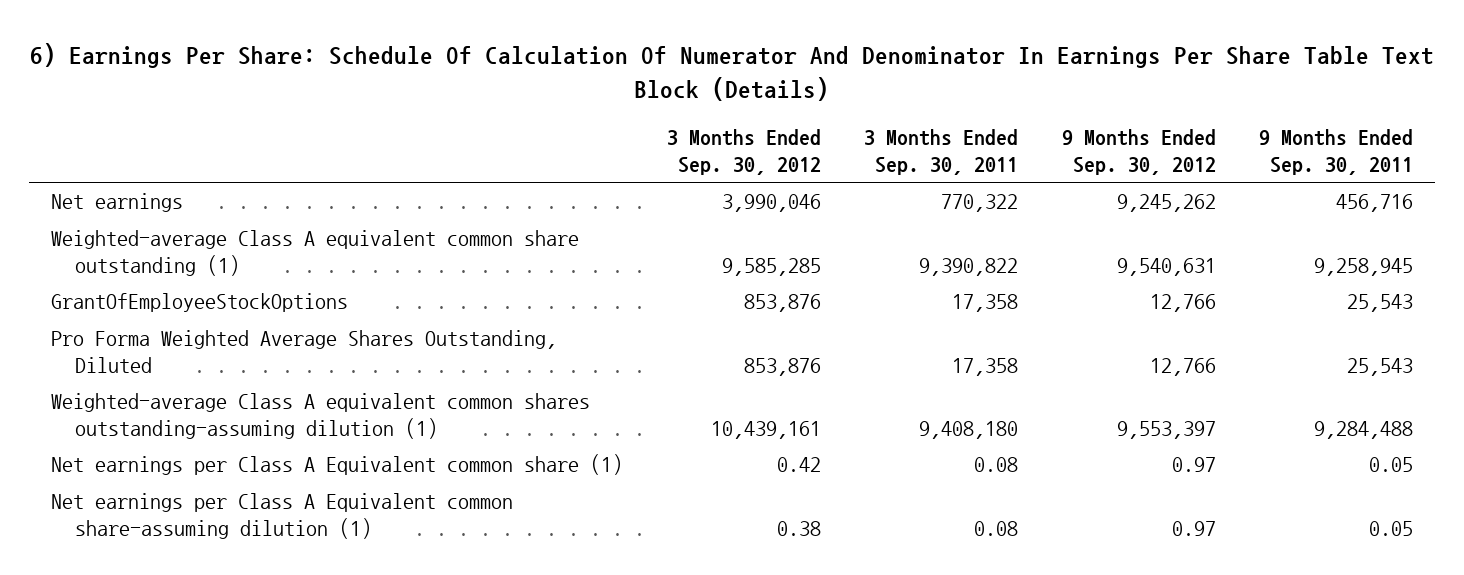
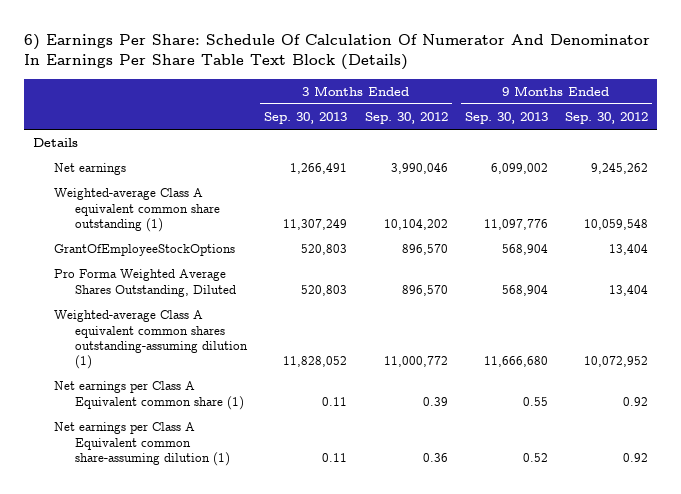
- | 3 Months Ended Sep. 30, 2012 | 3 Months Ended Sep. 30, 2011 | 9 Months Ended Sep. 30, 2012 | 9 Months Ended Sep. 30, 2011
+ | 3 Months Ended Sep. 30, 2013 | 3 Months Ended Sep. 30, 2012 | 9 Months Ended Sep. 30, 2013 | 9 Months Ended Sep. 30, 2012
+ Details
- Weighted-average Class A equivalent common share outstanding (1) | 9,585,285 | 9,390,822 | 9,540,631 | 9,258,945
- GrantOfEmployeeStockOptions | 853,876 | 17,358 | 12,766 | 25,543
- Pro Forma Weighted Average Shares Outstanding, Diluted | 853,876 | 17,358 | 12,766 | 25,543
- Weighted-average Class A equivalent common shares outstanding-assuming dilution (1) | 10,439,161 | 9,408,180 | 9,553,397 | 9,284,488
- Net earnings per Class A Equivalent common share (1) | 0.42 | 0.08 | 0.97 | 0.05
- Net earnings per Class A Equivalent common share-assuming dilution (1) | 0.38 | 0.08 | 0.97 | 0.05
+ Weighted-average Class A equivalent common share outstanding (1) | 11,307,249 | 10,104,202 | 11,097,776 | 10,059,548
+ GrantOfEmployeeStockOptions | 520,803 | 896,570 | 568,904 | 13,404
+ Pro Forma Weighted Average Shares Outstanding, Diluted | 520,803 | 896,570 | 568,904 | 13,404
+ Weighted-average Class A equivalent common shares outstanding-assuming dilution (1) | 11,828,052 | 11,000,772 | 11,666,680 | 10,072,952
+ Net earnings per Class A Equivalent common share (1) | 0.11 | 0.39 | 0.55 | 0.92
+ Net earnings per Class A Equivalent common share-assuming dilution (1) | 0.11 | 0.36 | 0.52 | 0.92

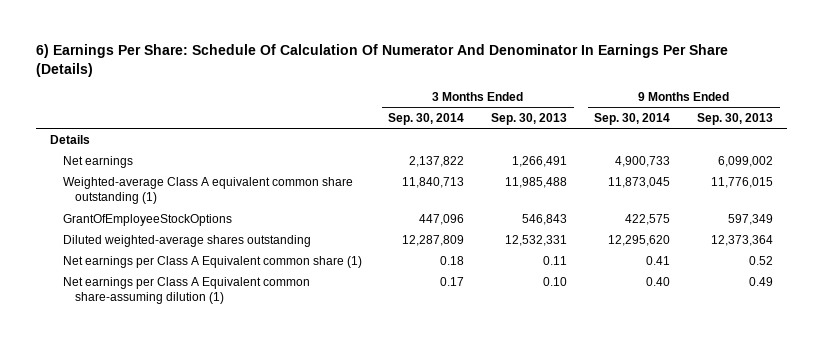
- 6) Earnings Per Share: Schedule Of Calculation Of Numerator And Denominator In Earnings Per Share Table Text Block (Details)
+ 6) Earnings Per Share: Schedule Of Calculation Of Numerator And Denominator In Earnings Per Share (Details)
- | 3 Months Ended Sep. 30, 2013 | 3 Months Ended Sep. 30, 2012 | 9 Months Ended Sep. 30, 2013 | 9 Months Ended Sep. 30, 2012
+ | 3 Months Ended Sep. 30, 2014 | 3 Months Ended Sep. 30, 2013 | 9 Months Ended Sep. 30, 2014 | 9 Months Ended Sep. 30, 2013
- Weighted-average Class A equivalent common share outstanding (1) | 11,307,249 | 10,104,202 | 11,097,776 | 10,059,548
- GrantOfEmployeeStockOptions | 520,803 | 896,570 | 568,904 | 13,404
- Pro Forma Weighted Average Shares Outstanding, Diluted | 520,803 | 896,570 | 568,904 | 13,404
- Weighted-average Class A equivalent common shares outstanding-assuming dilution (1) | 11,828,052 | 11,000,772 | 11,666,680 | 10,072,952
- Net earnings per Class A Equivalent common share (1) | 0.11 | 0.39 | 0.55 | 0.92
- Net earnings per Class A Equivalent common share-assuming dilution (1) | 0.11 | 0.36 | 0.52 | 0.92
+ Weighted-average Class A equivalent common share outstanding (1) | 11,840,713 | 11,985,488 | 11,873,045 | 11,776,015
+ GrantOfEmployeeStockOptions | 447,096 | 546,843 | 422,575 | 597,349
+ Diluted weighted-average shares outstanding | 12,287,809 | 12,532,331 | 12,295,620 | 12,373,364
+ Net earnings per Class A Equivalent common share (1) | 0.18 | 0.11 | 0.41 | 0.52
+ Net earnings per Class A Equivalent common share-assuming dilution (1) | 0.17 | 0.10 | 0.40 | 0.49

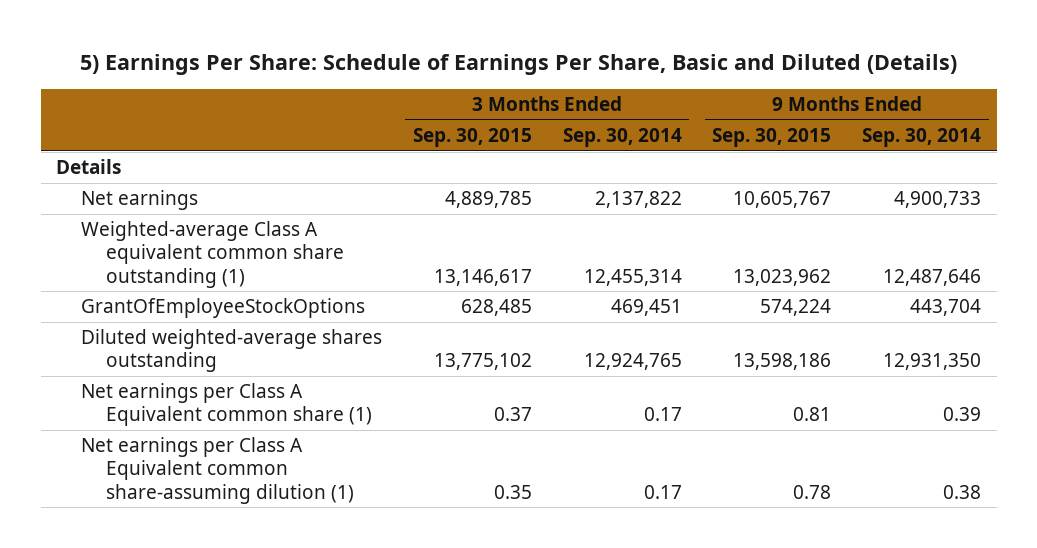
- 6) Earnings Per Share: Schedule Of Calculation Of Numerator And Denominator In Earnings Per Share (Details)
+ 5) Earnings Per Share: Schedule of Earnings Per Share, Basic and Diluted (Details)
- | 3 Months Ended Sep. 30, 2014 | 3 Months Ended Sep. 30, 2013 | 9 Months Ended Sep. 30, 2014 | 9 Months Ended Sep. 30, 2013
+ | 3 Months Ended Sep. 30, 2015 | 3 Months Ended Sep. 30, 2014 | 9 Months Ended Sep. 30, 2015 | 9 Months Ended Sep. 30, 2014
- Weighted-average Class A equivalent common share outstanding (1) | 11,840,713 | 11,985,488 | 11,873,045 | 11,776,015
- GrantOfEmployeeStockOptions | 447,096 | 546,843 | 422,575 | 597,349
- Diluted weighted-average shares outstanding | 12,287,809 | 12,532,331 | 12,295,620 | 12,373,364
- Net earnings per Class A Equivalent common share (1) | 0.18 | 0.11 | 0.41 | 0.52
- Net earnings per Class A Equivalent common share-assuming dilution (1) | 0.17 | 0.10 | 0.40 | 0.49
+ Weighted-average Class A equivalent common share outstanding (1) | 13,146,617 | 12,455,314 | 13,023,962 | 12,487,646
+ GrantOfEmployeeStockOptions | 628,485 | 469,451 | 574,224 | 443,704
+ Diluted weighted-average shares outstanding | 13,775,102 | 12,924,765 | 13,598,186 | 12,931,350
+ Net earnings per Class A Equivalent common share (1) | 0.37 | 0.17 | 0.81 | 0.39
+ Net earnings per Class A Equivalent common share-assuming dilution (1) | 0.35 | 0.17 | 0.78 | 0.38

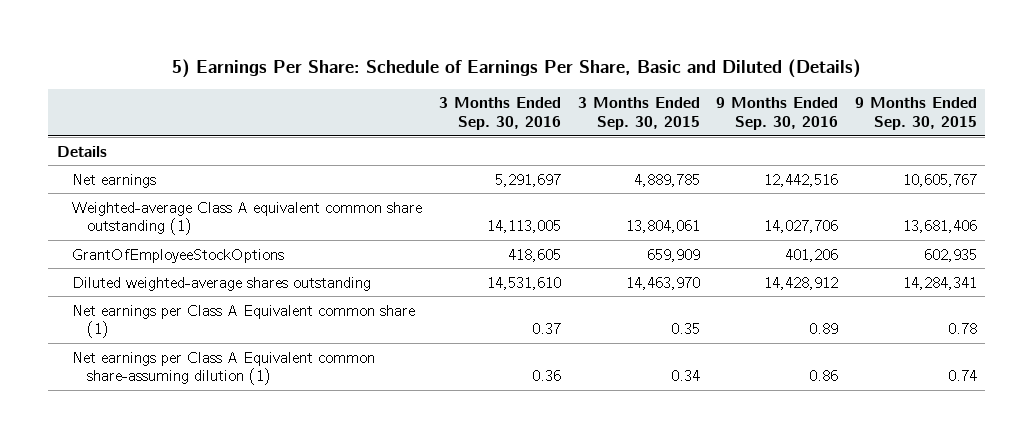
- | 3 Months Ended Sep. 30, 2015 | 3 Months Ended Sep. 30, 2014 | 9 Months Ended Sep. 30, 2015 | 9 Months Ended Sep. 30, 2014
+ | 3 Months Ended Sep. 30, 2016 | 3 Months Ended Sep. 30, 2015 | 9 Months Ended Sep. 30, 2016 | 9 Months Ended Sep. 30, 2015
- Weighted-average Class A equivalent common share outstanding (1) | 13,146,617 | 12,455,314 | 13,023,962 | 12,487,646
- GrantOfEmployeeStockOptions | 628,485 | 469,451 | 574,224 | 443,704
- Diluted weighted-average shares outstanding | 13,775,102 | 12,924,765 | 13,598,186 | 12,931,350
- Net earnings per Class A Equivalent common share (1) | 0.37 | 0.17 | 0.81 | 0.39
- Net earnings per Class A Equivalent common share-assuming dilution (1) | 0.35 | 0.17 | 0.78 | 0.38
+ Weighted-average Class A equivalent common share outstanding (1) | 14,113,005 | 13,804,061 | 14,027,706 | 13,681,406
+ GrantOfEmployeeStockOptions | 418,605 | 659,909 | 401,206 | 602,935
+ Diluted weighted-average shares outstanding | 14,531,610 | 14,463,970 | 14,428,912 | 14,284,341
+ Net earnings per Class A Equivalent common share (1) | 0.37 | 0.35 | 0.89 | 0.78
+ Net earnings per Class A Equivalent common share-assuming dilution (1) | 0.36 | 0.34 | 0.86 | 0.74

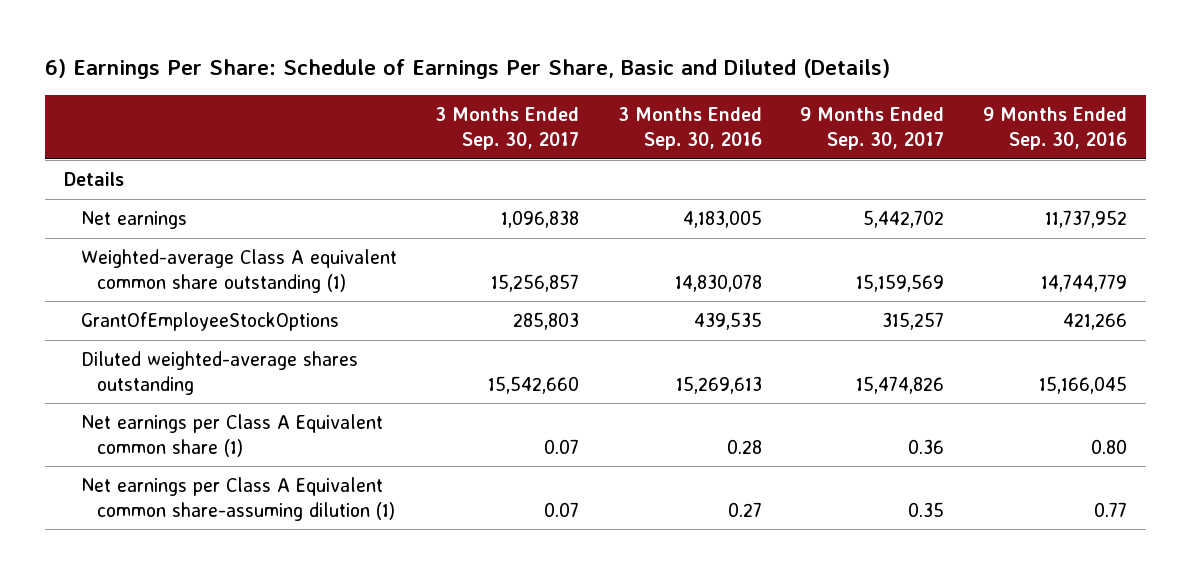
- 5) Earnings Per Share: Schedule of Earnings Per Share, Basic and Diluted (Details)
+ 6) Earnings Per Share: Schedule of Earnings Per Share, Basic and Diluted (Details)
- | 3 Months Ended Sep. 30, 2016 | 3 Months Ended Sep. 30, 2015 | 9 Months Ended Sep. 30, 2016 | 9 Months Ended Sep. 30, 2015
+ | 3 Months Ended Sep. 30, 2017 | 3 Months Ended Sep. 30, 2016 | 9 Months Ended Sep. 30, 2017 | 9 Months Ended Sep. 30, 2016
- Net earnings | 5,291,697 | 4,889,785 | 12,442,516 | 10,605,767
- Weighted-average Class A equivalent common share outstanding (1) | 14,113,005 | 13,804,061 | 14,027,706 | 13,681,406
- GrantOfEmployeeStockOptions | 418,605 | 659,909 | 401,206 | 602,935
- Diluted weighted-average shares outstanding | 14,531,610 | 14,463,970 | 14,428,912 | 14,284,341
- Net earnings per Class A Equivalent common share (1) | 0.37 | 0.35 | 0.89 | 0.78
- Net earnings per Class A Equivalent common share-assuming dilution (1) | 0.36 | 0.34 | 0.86 | 0.74
+ Net earnings | 1,096,838 | 4,183,005 | 5,442,702 | 11,737,952
+ Weighted-average Class A equivalent common share outstanding (1) | 15,256,857 | 14,830,078 | 15,159,569 | 14,744,779
+ GrantOfEmployeeStockOptions | 285,803 | 439,535 | 315,257 | 421,266
+ Diluted weighted-average shares outstanding | 15,542,660 | 15,269,613 | 15,474,826 | 15,166,045
+ Net earnings per Class A Equivalent common share (1) | 0.07 | 0.28 | 0.36 | 0.80
+ Net earnings per Class A Equivalent common share-assuming dilution (1) | 0.07 | 0.27 | 0.35 | 0.77

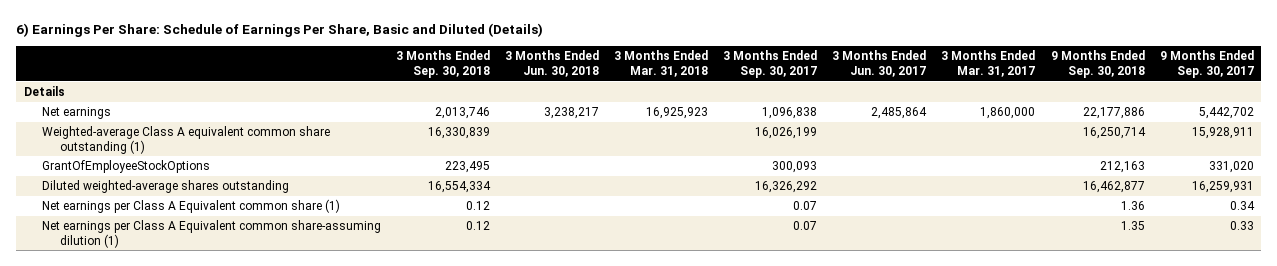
- | 3 Months Ended Sep. 30, 2017 | 3 Months Ended Sep. 30, 2016 | 9 Months Ended Sep. 30, 2017 | 9 Months Ended Sep. 30, 2016
+ | 3 Months Ended Sep. 30, 2018 | 3 Months Ended Jun. 30, 2018 | 3 Months Ended Mar. 31, 2018 | 3 Months Ended Sep. 30, 2017 | 3 Months Ended Jun. 30, 2017 | 3 Months Ended Mar. 31, 2017 | 9 Months Ended Sep. 30, 2018 | 9 Months Ended Sep. 30, 2017
- Weighted-average Class A equivalent common share outstanding (1) | 15,256,857 | 14,830,078 | 15,159,569 | 14,744,779
- GrantOfEmployeeStockOptions | 285,803 | 439,535 | 315,257 | 421,266
- Diluted weighted-average shares outstanding | 15,542,660 | 15,269,613 | 15,474,826 | 15,166,045
- Net earnings per Class A Equivalent common share (1) | 0.07 | 0.28 | 0.36 | 0.80
- Net earnings per Class A Equivalent common share-assuming dilution (1) | 0.07 | 0.27 | 0.35 | 0.77
+ Weighted-average Class A equivalent common share outstanding (1) | 16,330,839 | | | 16,026,199 | | | 16,250,714 | 15,928,911
+ GrantOfEmployeeStockOptions | 223,495 | | | 300,093 | | | 212,163 | 331,020
+ Diluted weighted-average shares outstanding | 16,554,334 | | | 16,326,292 | | | 16,462,877 | 16,259,931
+ Net earnings per Class A Equivalent common share (1) | 0.12 | | | 0.07 | | | 1.36 | 0.34
+ Net earnings per Class A Equivalent common share-assuming dilution (1) | 0.12 | | | 0.07 | | | 1.35 | 0.33

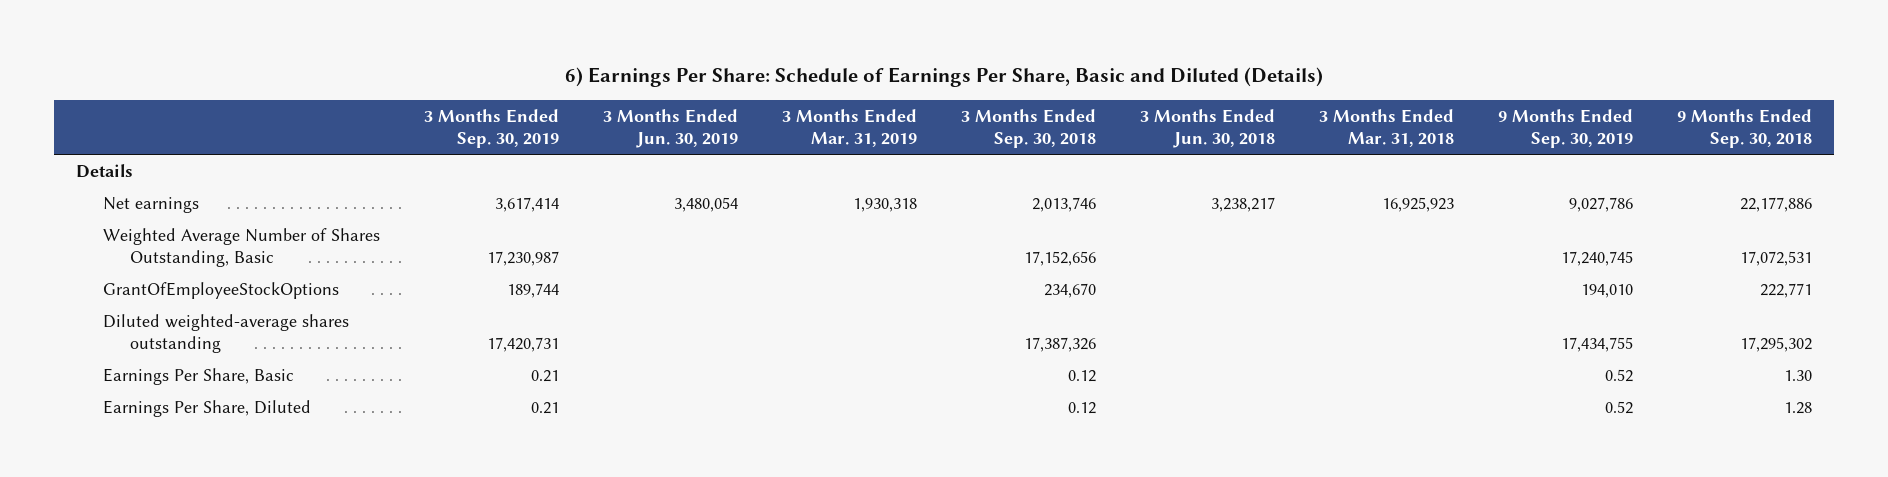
- | 3 Months Ended Sep. 30, 2018 | 3 Months Ended Jun. 30, 2018 | 3 Months Ended Mar. 31, 2018 | 3 Months Ended Sep. 30, 2017 | 3 Months Ended Jun. 30, 2017 | 3 Months Ended Mar. 31, 2017 | 9 Months Ended Sep. 30, 2018 | 9 Months Ended Sep. 30, 2017
+ | 3 Months Ended Sep. 30, 2019 | 3 Months Ended Jun. 30, 2019 | 3 Months Ended Mar. 31, 2019 | 3 Months Ended Sep. 30, 2018 | 3 Months Ended Jun. 30, 2018 | 3 Months Ended Mar. 31, 2018 | 9 Months Ended Sep. 30, 2019 | 9 Months Ended Sep. 30, 2018
- Weighted-average Class A equivalent common share outstanding (1) | 16,330,839 | | | 16,026,199 | | | 16,250,714 | 15,928,911
- GrantOfEmployeeStockOptions | 223,495 | | | 300,093 | | | 212,163 | 331,020
- Diluted weighted-average shares outstanding | 16,554,334 | | | 16,326,292 | | | 16,462,877 | 16,259,931
- Net earnings per Class A Equivalent common share (1) | 0.12 | | | 0.07 | | | 1.36 | 0.34
- Net earnings per Class A Equivalent common share-assuming dilution (1) | 0.12 | | | 0.07 | | | 1.35 | 0.33
+ Weighted Average Number of Shares Outstanding, Basic | 17,230,987 | | | 17,152,656 | | | 17,240,745 | 17,072,531
+ GrantOfEmployeeStockOptions | 189,744 | | | 234,670 | | | 194,010 | 222,771
+ Diluted weighted-average shares outstanding | 17,420,731 | | | 17,387,326 | | | 17,434,755 | 17,295,302
+ Earnings Per Share, Basic | 0.21 | | | 0.12 | | | 0.52 | 1.30
+ Earnings Per Share, Diluted | 0.21 | | | 0.12 | | | 0.52 | 1.28

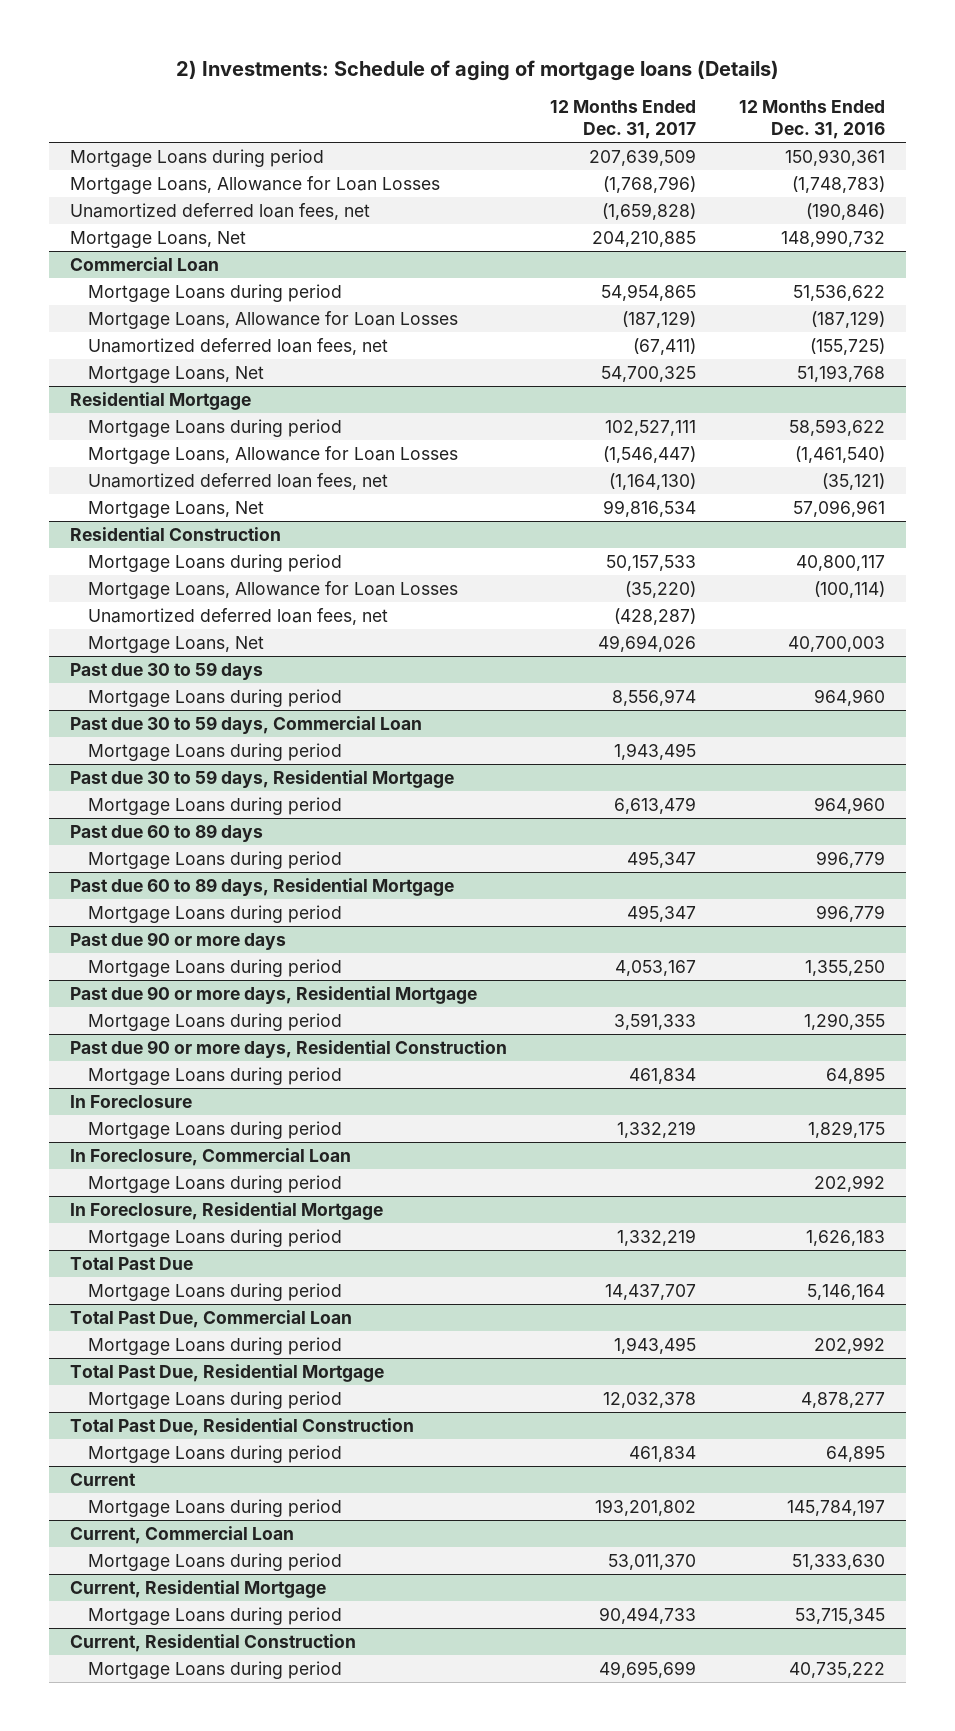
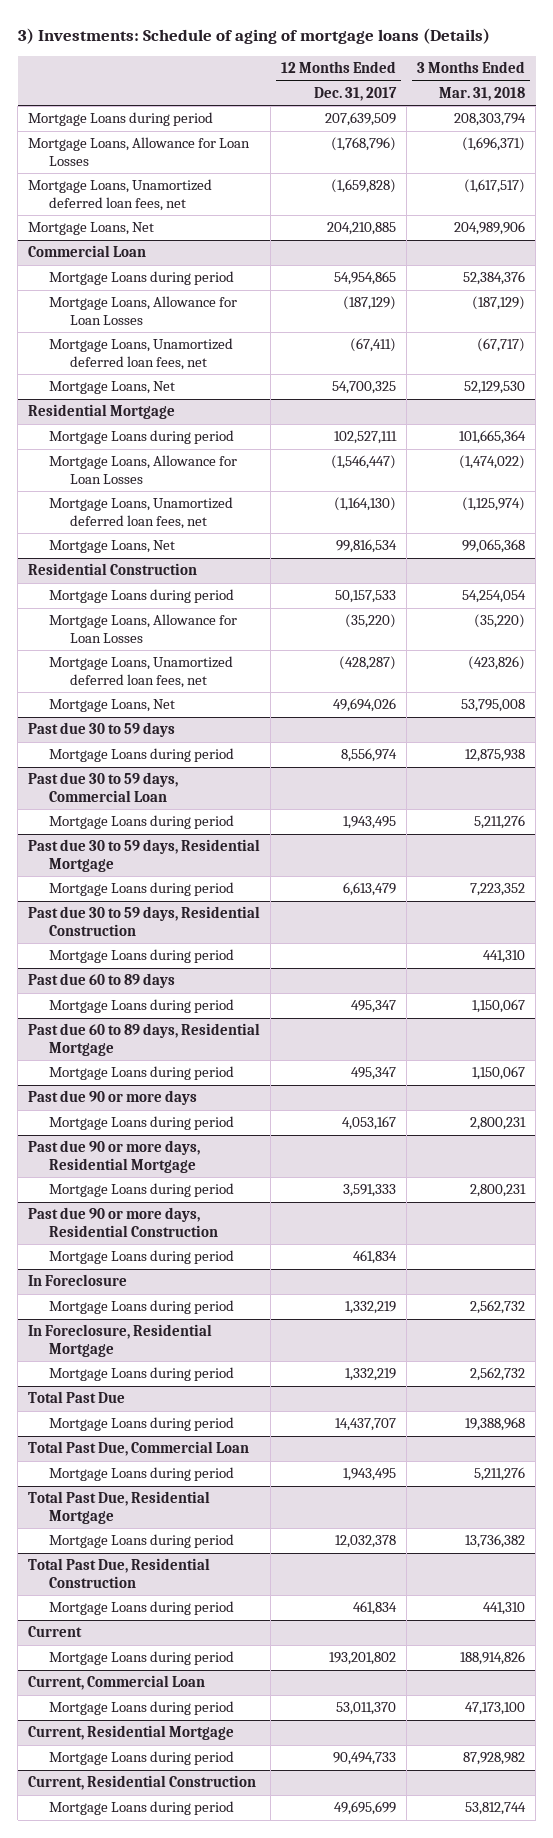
- 2) Investments: Schedule of aging of mortgage loans (Details)
+ 3) Investments: Schedule of aging of mortgage loans (Details)
- | 12 Months Ended Dec. 31, 2017 | 12 Months Ended Dec. 31, 2016
+ | 12 Months Ended Dec. 31, 2017 | 3 Months Ended Mar. 31, 2018
- Unamortized deferred loan fees, net | (1,659,828) | (190,846)
+ Mortgage Loans, Unamortized deferred loan fees, net | (1,659,828) | (1,617,517)
@ Commercial Loan
- Unamortized deferred loan fees, net | (67,411) | (155,725)
+ Mortgage Loans, Unamortized deferred loan fees, net | (67,411) | (67,717)
@ Residential Mortgage
- Unamortized deferred loan fees, net | (1,164,130) | (35,121)
+ Mortgage Loans, Unamortized deferred loan fees, net | (1,164,130) | (1,125,974)
@ Residential Construction
- Unamortized deferred loan fees, net | (428,287) |
+ Mortgage Loans, Unamortized deferred loan fees, net | (428,287) | (423,826)
+ Past due 30 to 59 days, Residential Construction
+ Mortgage Loans during period | | 441,310
- In Foreclosure, Commercial Loan
- Mortgage Loans during period | | 202,992

